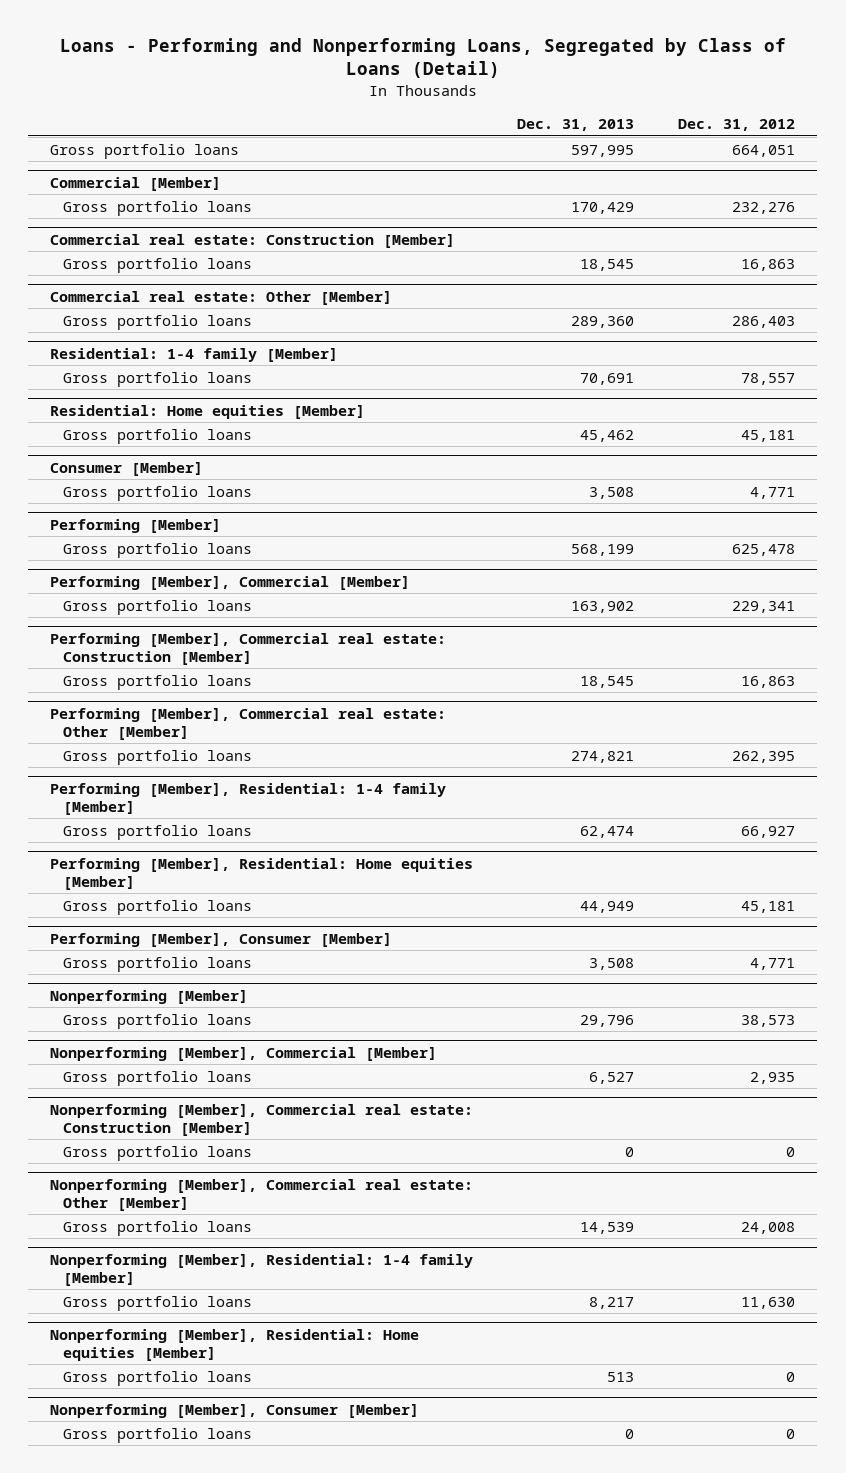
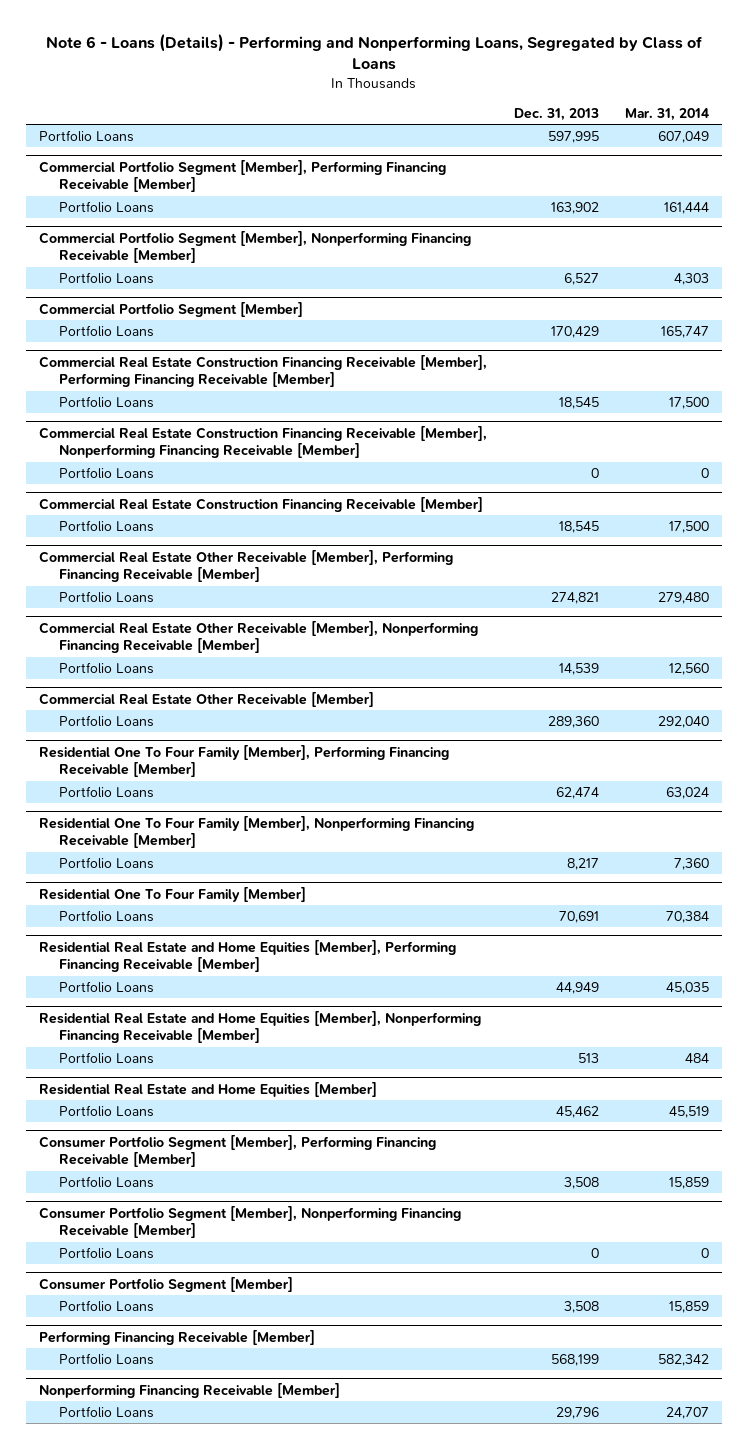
- Loans - Performing and Nonperforming Loans, Segregated by Class of Loans (Detail)
+ Note 6 - Loans (Details) - Performing and Nonperforming Loans, Segregated by Class of Loans
- | Dec. 31, 2013 | Dec. 31, 2012
+ | Dec. 31, 2013 | Mar. 31, 2014
- Gross portfolio loans | 597,995 | 664,051
- Commercial [Member]
- Gross portfolio loans | 170,429 | 232,276
- Commercial real estate: Construction [Member]
- Gross portfolio loans | 18,545 | 16,863
- Commercial real estate: Other [Member]
- Gross portfolio loans | 289,360 | 286,403
- Residential: 1-4 family [Member]
- Gross portfolio loans | 70,691 | 78,557
- Residential: Home equities [Member]
- Gross portfolio loans | 45,462 | 45,181
- Consumer [Member]
- Gross portfolio loans | 3,508 | 4,771
- Performing [Member]
- Gross portfolio loans | 568,199 | 625,478
- Performing [Member], Commercial [Member]
- Gross portfolio loans | 163,902 | 229,341
- Performing [Member], Commercial real estate: Construction [Member]
- Gross portfolio loans | 18,545 | 16,863
- Performing [Member], Commercial real estate: Other [Member]
- Gross portfolio loans | 274,821 | 262,395
- Performing [Member], Residential: 1-4 family [Member]
- Gross portfolio loans | 62,474 | 66,927
- Performing [Member], Residential: Home equities [Member]
- Gross portfolio loans | 44,949 | 45,181
- Performing [Member], Consumer [Member]
- Gross portfolio loans | 3,508 | 4,771
- Nonperforming [Member]
- Gross portfolio loans | 29,796 | 38,573
- Nonperforming [Member], Commercial [Member]
- Gross portfolio loans | 6,527 | 2,935
- Nonperforming [Member], Commercial real estate: Construction [Member]
- Gross portfolio loans | 0 | 0
- Nonperforming [Member], Commercial real estate: Other [Member]
- Gross portfolio loans | 14,539 | 24,008
- Nonperforming [Member], Residential: 1-4 family [Member]
- Gross portfolio loans | 8,217 | 11,630
- Nonperforming [Member], Residential: Home equities [Member]
- Gross portfolio loans | 513 | 0
- Nonperforming [Member], Consumer [Member]
- Gross portfolio loans | 0 | 0
+ Portfolio Loans | 597,995 | 607,049
+ Commercial Portfolio Segment [Member], Performing Financing Receivable [Member]
+ Portfolio Loans | 163,902 | 161,444
+ Commercial Portfolio Segment [Member], Nonperforming Financing Receivable [Member]
+ Portfolio Loans | 6,527 | 4,303
+ Commercial Portfolio Segment [Member]
+ Portfolio Loans | 170,429 | 165,747
+ Commercial Real Estate Construction Financing Receivable [Member], Performing Financing Receivable [Member]
+ Portfolio Loans | 18,545 | 17,500
+ Commercial Real Estate Construction Financing Receivable [Member], Nonperforming Financing Receivable [Member]
+ Portfolio Loans | 0 | 0
+ Commercial Real Estate Construction Financing Receivable [Member]
+ Portfolio Loans | 18,545 | 17,500
+ Commercial Real Estate Other Receivable [Member], Performing Financing Receivable [Member]
+ Portfolio Loans | 274,821 | 279,480
+ Commercial Real Estate Other Receivable [Member], Nonperforming Financing Receivable [Member]
+ Portfolio Loans | 14,539 | 12,560
+ Commercial Real Estate Other Receivable [Member]
+ Portfolio Loans | 289,360 | 292,040
+ Residential One To Four Family [Member], Performing Financing Receivable [Member]
+ Portfolio Loans | 62,474 | 63,024
+ Residential One To Four Family [Member], Nonperforming Financing Receivable [Member]
+ Portfolio Loans | 8,217 | 7,360
+ Residential One To Four Family [Member]
+ Portfolio Loans | 70,691 | 70,384
+ Residential Real Estate and Home Equities [Member], Performing Financing Receivable [Member]
+ Portfolio Loans | 44,949 | 45,035
+ Residential Real Estate and Home Equities [Member], Nonperforming Financing Receivable [Member]
+ Portfolio Loans | 513 | 484
+ Residential Real Estate and Home Equities [Member]
+ Portfolio Loans | 45,462 | 45,519
+ Consumer Portfolio Segment [Member], Performing Financing Receivable [Member]
+ Portfolio Loans | 3,508 | 15,859
+ Consumer Portfolio Segment [Member], Nonperforming Financing Receivable [Member]
+ Portfolio Loans | 0 | 0
+ Consumer Portfolio Segment [Member]
+ Portfolio Loans | 3,508 | 15,859
+ Performing Financing Receivable [Member]
+ Portfolio Loans | 568,199 | 582,342
+ Nonperforming Financing Receivable [Member]
+ Portfolio Loans | 29,796 | 24,707

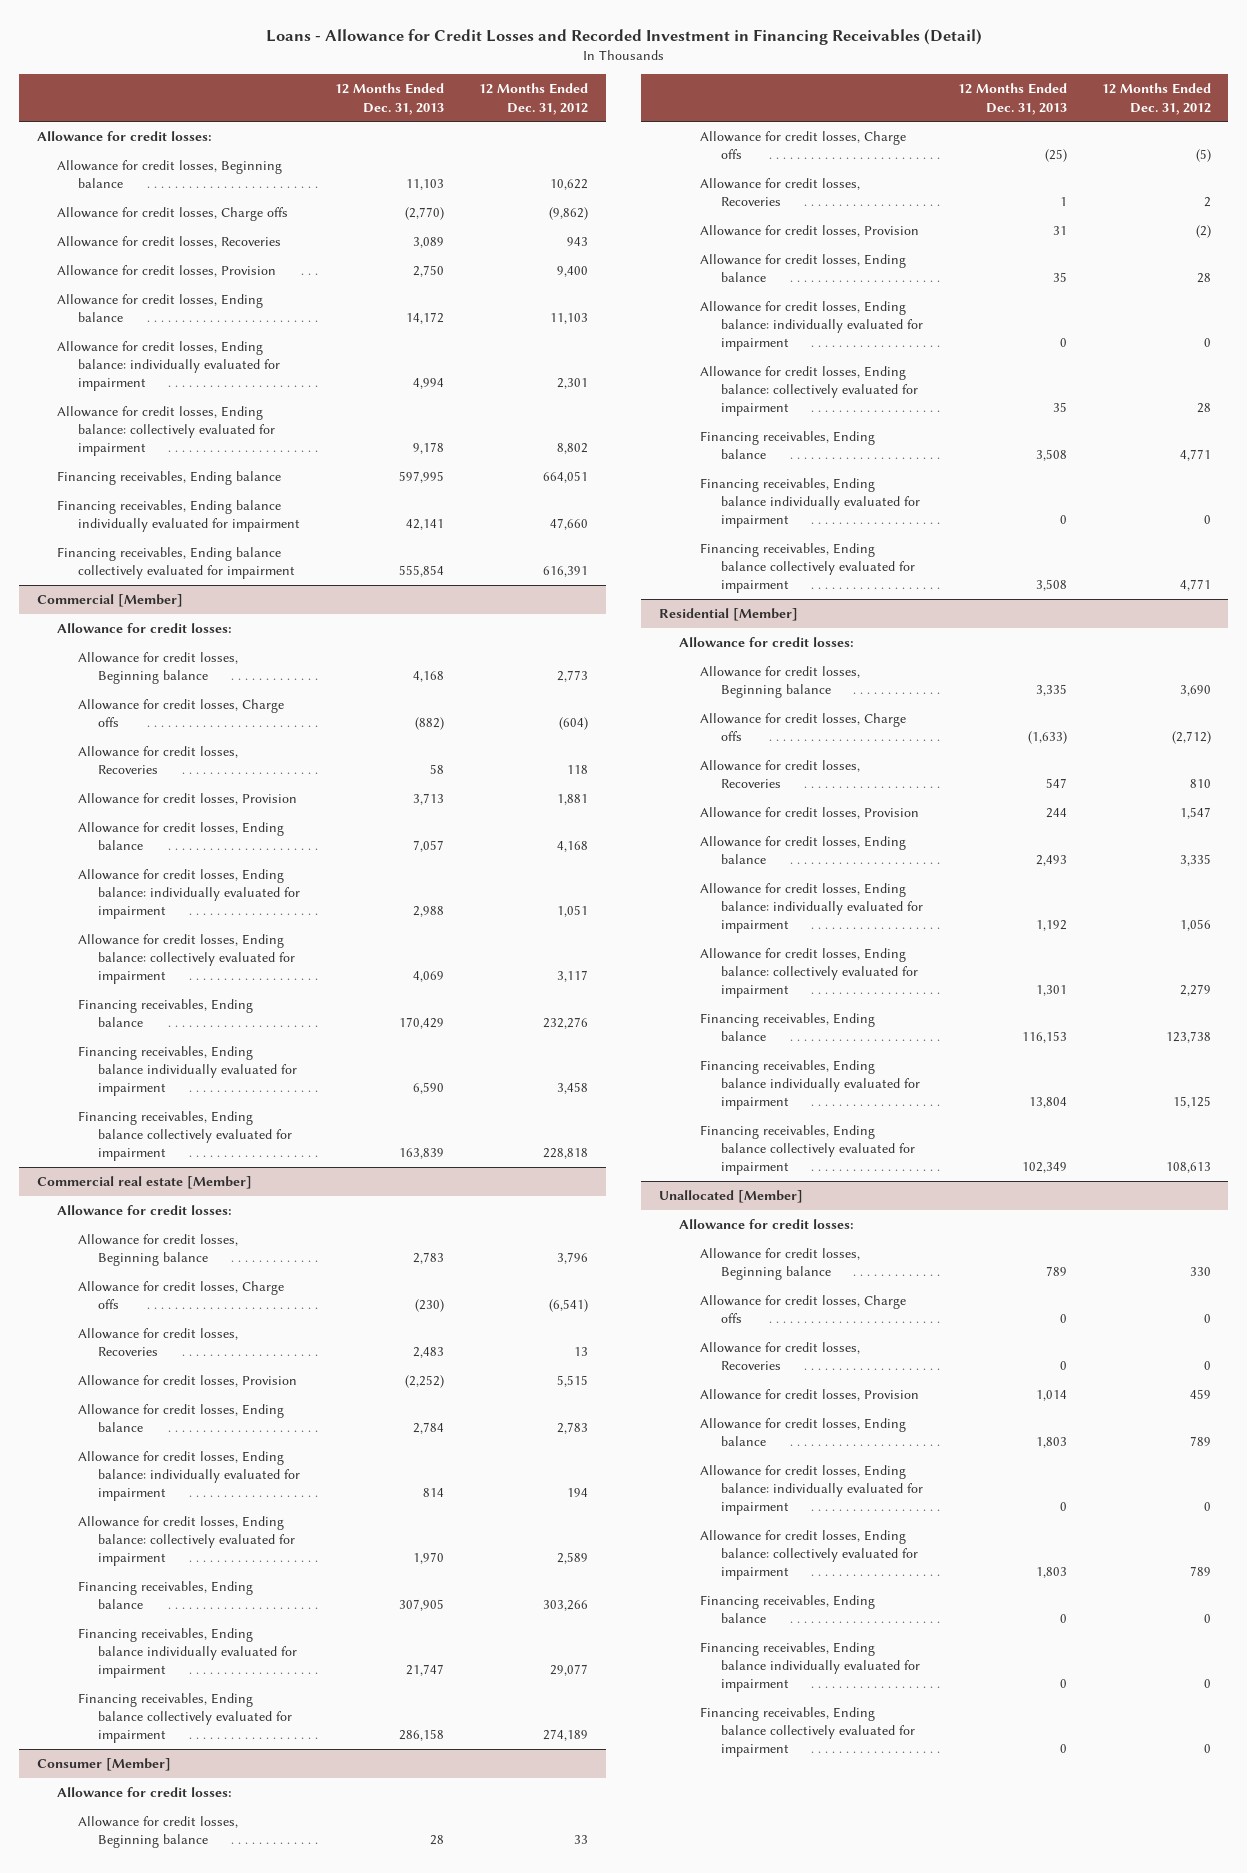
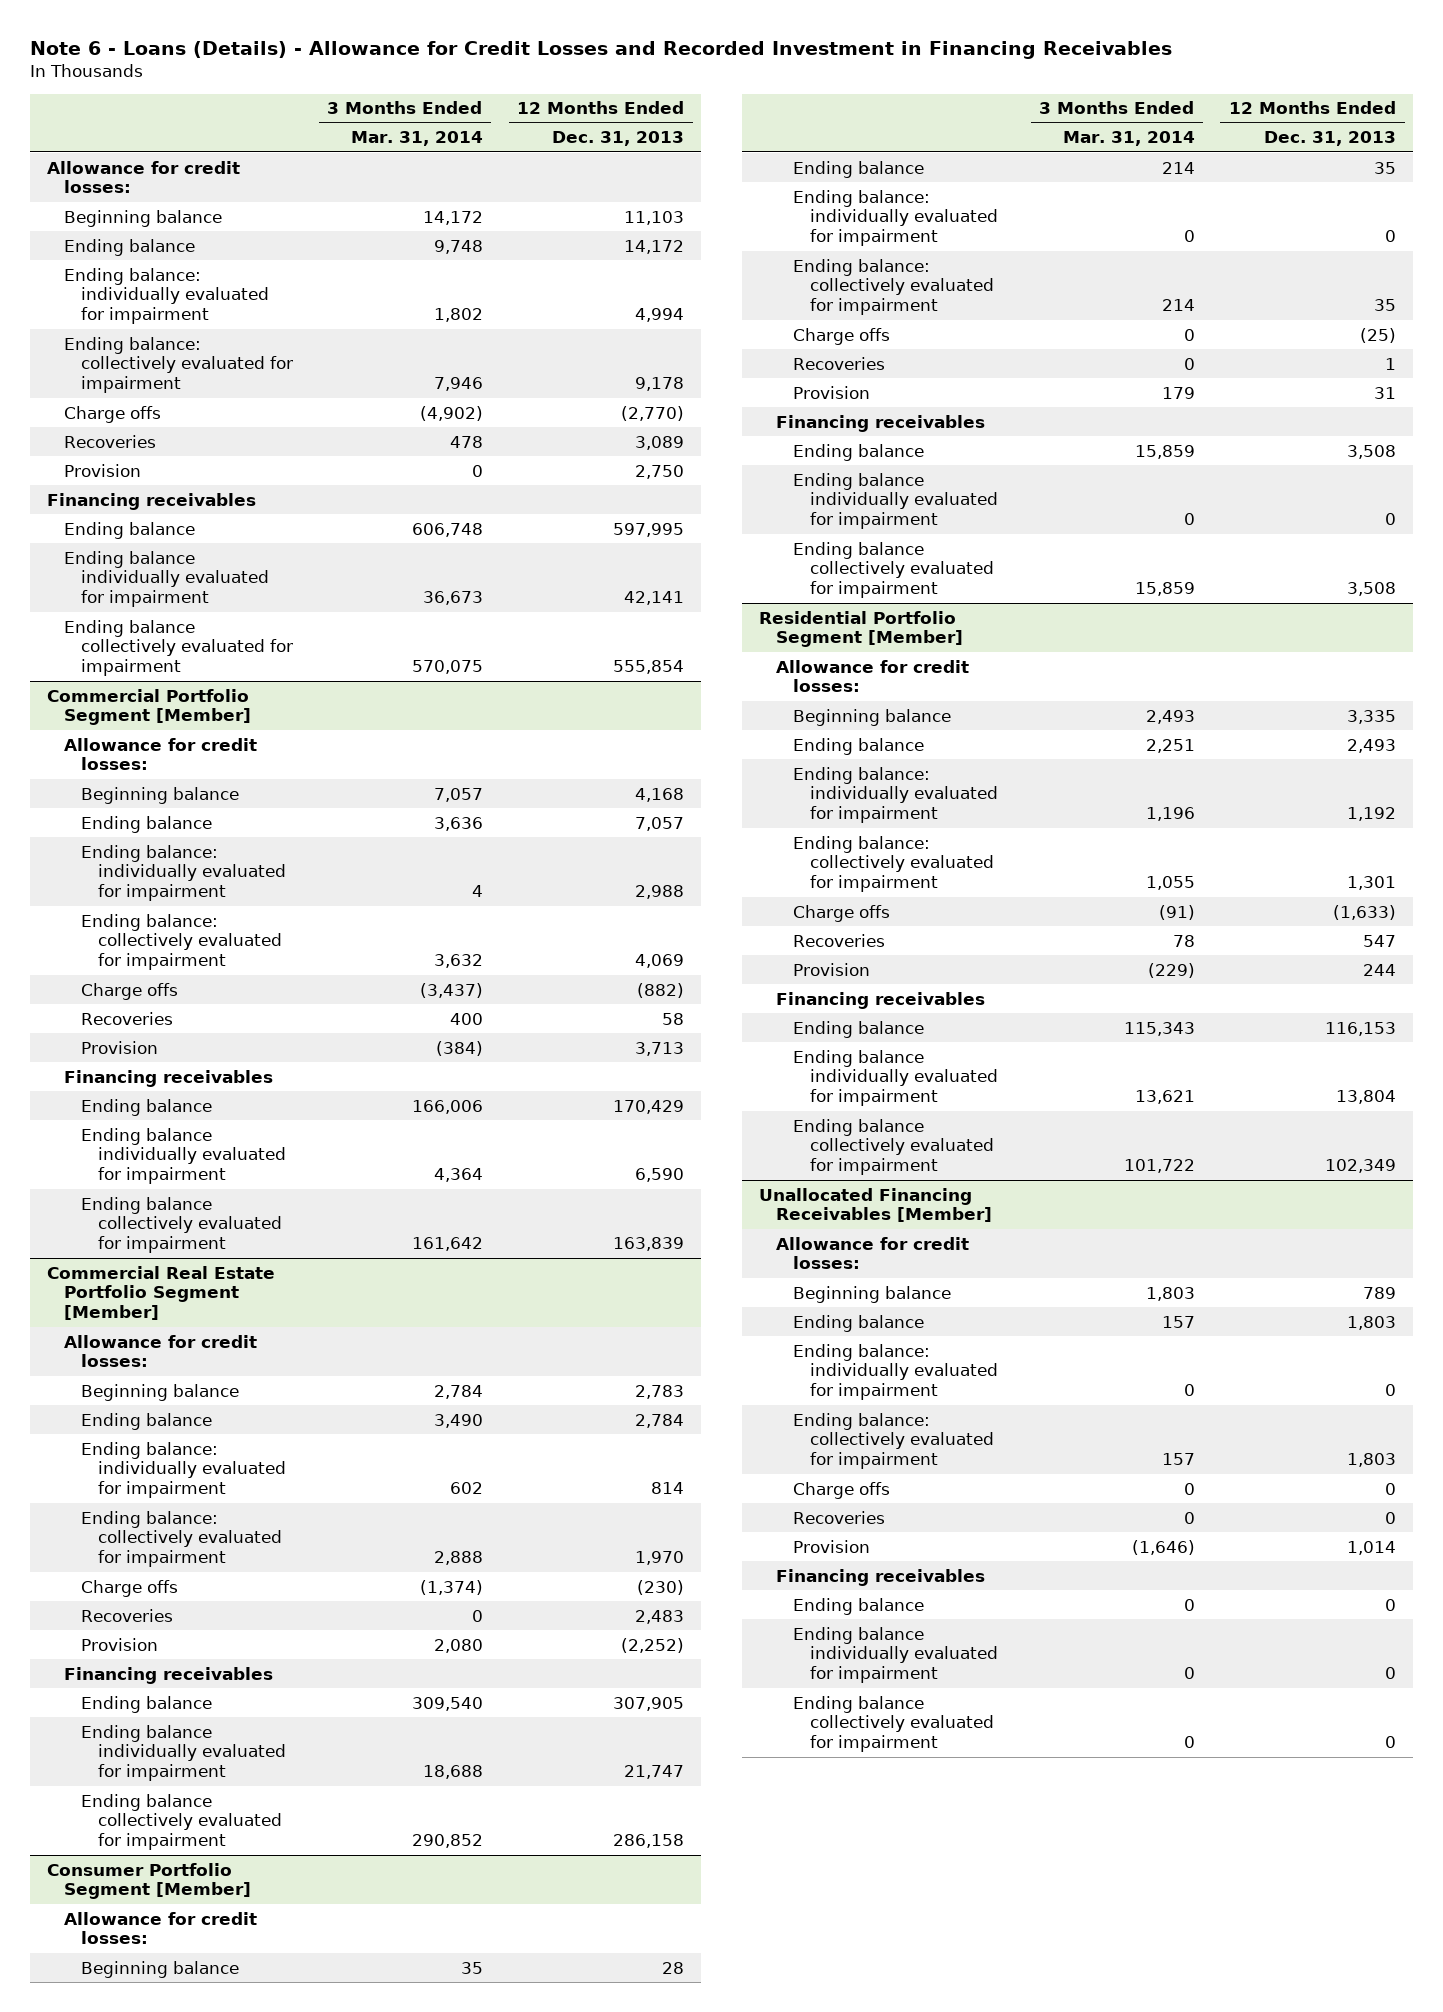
- Loans - Allowance for Credit Losses and Recorded Investment in Financing Receivables (Detail)
+ Note 6 - Loans (Details) - Allowance for Credit Losses and Recorded Investment in Financing Receivables
- | 12 Months Ended Dec. 31, 2013 | 12 Months Ended Dec. 31, 2012
+ | 3 Months Ended Mar. 31, 2014 | 12 Months Ended Dec. 31, 2013
- Allowance for credit losses, Beginning balance | 11,103 | 10,622
- Allowance for credit losses, Charge offs | (2,770) | (9,862)
- Allowance for credit losses, Recoveries | 3,089 | 943
- Allowance for credit losses, Provision | 2,750 | 9,400
- Allowance for credit losses, Ending balance | 14,172 | 11,103
- Allowance for credit losses, Ending balance: individually evaluated for impairment | 4,994 | 2,301
- Allowance for credit losses, Ending balance: collectively evaluated for impairment | 9,178 | 8,802
- Financing receivables, Ending balance | 597,995 | 664,051
- Financing receivables, Ending balance individually evaluated for impairment | 42,141 | 47,660
- Financing receivables, Ending balance collectively evaluated for impairment | 555,854 | 616,391
- Commercial [Member]
+ Beginning balance | 14,172 | 11,103
+ Ending balance | 9,748 | 14,172
+ Ending balance: individually evaluated for impairment | 1,802 | 4,994
+ Ending balance: collectively evaluated for impairment | 7,946 | 9,178
+ Charge offs | (4,902) | (2,770)
+ Recoveries | 478 | 3,089
+ Provision | 0 | 2,750
+ Financing receivables
+ Ending balance | 606,748 | 597,995
+ Ending balance individually evaluated for impairment | 36,673 | 42,141
+ Ending balance collectively evaluated for impairment | 570,075 | 555,854
+ Commercial Portfolio Segment [Member]
- Allowance for credit losses, Beginning balance | 4,168 | 2,773
- Allowance for credit losses, Charge offs | (882) | (604)
- Allowance for credit losses, Recoveries | 58 | 118
- Allowance for credit losses, Provision | 3,713 | 1,881
- Allowance for credit losses, Ending balance | 7,057 | 4,168
- Allowance for credit losses, Ending balance: individually evaluated for impairment | 2,988 | 1,051
- Allowance for credit losses, Ending balance: collectively evaluated for impairment | 4,069 | 3,117
- Financing receivables, Ending balance | 170,429 | 232,276
- Financing receivables, Ending balance individually evaluated for impairment | 6,590 | 3,458
- Financing receivables, Ending balance collectively evaluated for impairment | 163,839 | 228,818
- Commercial real estate [Member]
+ Beginning balance | 7,057 | 4,168
+ Ending balance | 3,636 | 7,057
+ Ending balance: individually evaluated for impairment | 4 | 2,988
+ Ending balance: collectively evaluated for impairment | 3,632 | 4,069
+ Charge offs | (3,437) | (882)
+ Recoveries | 400 | 58
+ Provision | (384) | 3,713
+ Financing receivables
+ Ending balance | 166,006 | 170,429
+ Ending balance individually evaluated for impairment | 4,364 | 6,590
+ Ending balance collectively evaluated for impairment | 161,642 | 163,839
+ Commercial Real Estate Portfolio Segment [Member]
- Allowance for credit losses, Beginning balance | 2,783 | 3,796
- Allowance for credit losses, Charge offs | (230) | (6,541)
- Allowance for credit losses, Recoveries | 2,483 | 13
- Allowance for credit losses, Provision | (2,252) | 5,515
- Allowance for credit losses, Ending balance | 2,784 | 2,783
- Allowance for credit losses, Ending balance: individually evaluated for impairment | 814 | 194
- Allowance for credit losses, Ending balance: collectively evaluated for impairment | 1,970 | 2,589
- Financing receivables, Ending balance | 307,905 | 303,266
- Financing receivables, Ending balance individually evaluated for impairment | 21,747 | 29,077
- Financing receivables, Ending balance collectively evaluated for impairment | 286,158 | 274,189
- Consumer [Member]
+ Beginning balance | 2,784 | 2,783
+ Ending balance | 3,490 | 2,784
+ Ending balance: individually evaluated for impairment | 602 | 814
+ Ending balance: collectively evaluated for impairment | 2,888 | 1,970
+ Charge offs | (1,374) | (230)
+ Recoveries | 0 | 2,483
+ Provision | 2,080 | (2,252)
+ Financing receivables
+ Ending balance | 309,540 | 307,905
+ Ending balance individually evaluated for impairment | 18,688 | 21,747
+ Ending balance collectively evaluated for impairment | 290,852 | 286,158
+ Consumer Portfolio Segment [Member]
- Allowance for credit losses, Beginning balance | 28 | 33
- Allowance for credit losses, Charge offs | (25) | (5)
- Allowance for credit losses, Recoveries | 1 | 2
- Allowance for credit losses, Provision | 31 | (2)
- Allowance for credit losses, Ending balance | 35 | 28
- Allowance for credit losses, Ending balance: individually evaluated for impairment | 0 | 0
- Allowance for credit losses, Ending balance: collectively evaluated for impairment | 35 | 28
- Financing receivables, Ending balance | 3,508 | 4,771
- Financing receivables, Ending balance individually evaluated for impairment | 0 | 0
- Financing receivables, Ending balance collectively evaluated for impairment | 3,508 | 4,771
- Residential [Member]
+ Beginning balance | 35 | 28
+ Ending balance | 214 | 35
+ Ending balance: individually evaluated for impairment | 0 | 0
+ Ending balance: collectively evaluated for impairment | 214 | 35
+ Charge offs | 0 | (25)
+ Recoveries | 0 | 1
+ Provision | 179 | 31
+ Financing receivables
+ Ending balance | 15,859 | 3,508
+ Ending balance individually evaluated for impairment | 0 | 0
+ Ending balance collectively evaluated for impairment | 15,859 | 3,508
+ Residential Portfolio Segment [Member]
- Allowance for credit losses, Beginning balance | 3,335 | 3,690
- Allowance for credit losses, Charge offs | (1,633) | (2,712)
- Allowance for credit losses, Recoveries | 547 | 810
- Allowance for credit losses, Provision | 244 | 1,547
- Allowance for credit losses, Ending balance | 2,493 | 3,335
- Allowance for credit losses, Ending balance: individually evaluated for impairment | 1,192 | 1,056
- Allowance for credit losses, Ending balance: collectively evaluated for impairment | 1,301 | 2,279
- Financing receivables, Ending balance | 116,153 | 123,738
- Financing receivables, Ending balance individually evaluated for impairment | 13,804 | 15,125
- Financing receivables, Ending balance collectively evaluated for impairment | 102,349 | 108,613
- Unallocated [Member]
+ Beginning balance | 2,493 | 3,335
+ Ending balance | 2,251 | 2,493
+ Ending balance: individually evaluated for impairment | 1,196 | 1,192
+ Ending balance: collectively evaluated for impairment | 1,055 | 1,301
+ Charge offs | (91) | (1,633)
+ Recoveries | 78 | 547
+ Provision | (229) | 244
+ Financing receivables
+ Ending balance | 115,343 | 116,153
+ Ending balance individually evaluated for impairment | 13,621 | 13,804
+ Ending balance collectively evaluated for impairment | 101,722 | 102,349
+ Unallocated Financing Receivables [Member]
- Allowance for credit losses, Beginning balance | 789 | 330
- Allowance for credit losses, Charge offs | 0 | 0
- Allowance for credit losses, Recoveries | 0 | 0
- Allowance for credit losses, Provision | 1,014 | 459
- Allowance for credit losses, Ending balance | 1,803 | 789
- Allowance for credit losses, Ending balance: individually evaluated for impairment | 0 | 0
- Allowance for credit losses, Ending balance: collectively evaluated for impairment | 1,803 | 789
- Financing receivables, Ending balance | 0 | 0
- Financing receivables, Ending balance individually evaluated for impairment | 0 | 0
- Financing receivables, Ending balance collectively evaluated for impairment | 0 | 0
+ Beginning balance | 1,803 | 789
+ Ending balance | 157 | 1,803
+ Ending balance: individually evaluated for impairment | 0 | 0
+ Ending balance: collectively evaluated for impairment | 157 | 1,803
+ Charge offs | 0 | 0
+ Recoveries | 0 | 0
+ Provision | (1,646) | 1,014
+ Financing receivables
+ Ending balance | 0 | 0
+ Ending balance individually evaluated for impairment | 0 | 0
+ Ending balance collectively evaluated for impairment | 0 | 0

